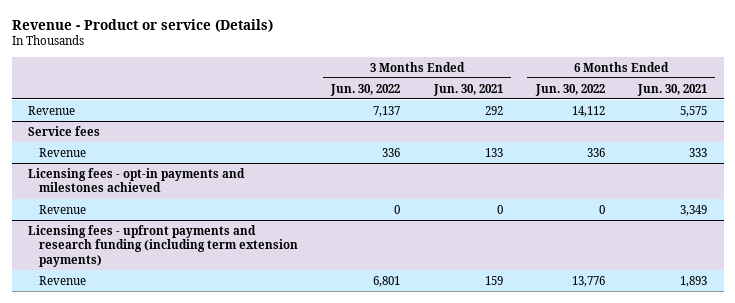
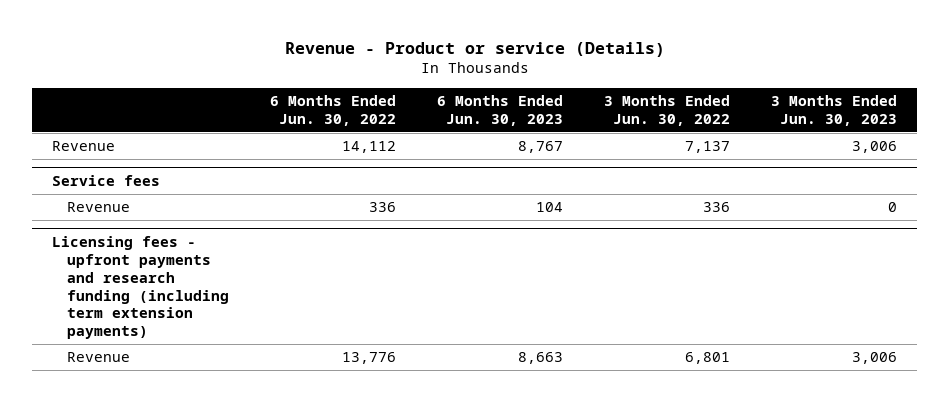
- | 3 Months Ended Jun. 30, 2022 | 3 Months Ended Jun. 30, 2021 | 6 Months Ended Jun. 30, 2022 | 6 Months Ended Jun. 30, 2021
+ | 6 Months Ended Jun. 30, 2022 | 6 Months Ended Jun. 30, 2023 | 3 Months Ended Jun. 30, 2022 | 3 Months Ended Jun. 30, 2023
- Licensing fees - opt-in payments and milestones achieved
- Revenue | 0 | 0 | 0 | 3,349

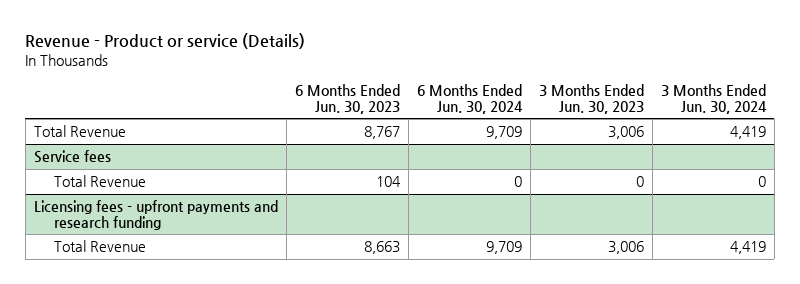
- | 6 Months Ended Jun. 30, 2022 | 6 Months Ended Jun. 30, 2023 | 3 Months Ended Jun. 30, 2022 | 3 Months Ended Jun. 30, 2023
+ | 6 Months Ended Jun. 30, 2023 | 6 Months Ended Jun. 30, 2024 | 3 Months Ended Jun. 30, 2023 | 3 Months Ended Jun. 30, 2024
- Revenue | 14,112 | 8,767 | 7,137 | 3,006
+ Total Revenue | 8,767 | 9,709 | 3,006 | 4,419
@ Service fees
- Revenue | 336 | 104 | 336 | 0
- Licensing fees - upfront payments and research funding (including term extension payments)
- Revenue | 13,776 | 8,663 | 6,801 | 3,006
@ Service fees
+ Total Revenue | 104 | 0 | 0 | 0
+ Licensing fees - upfront payments and research funding
+ Total Revenue | 8,663 | 9,709 | 3,006 | 4,419

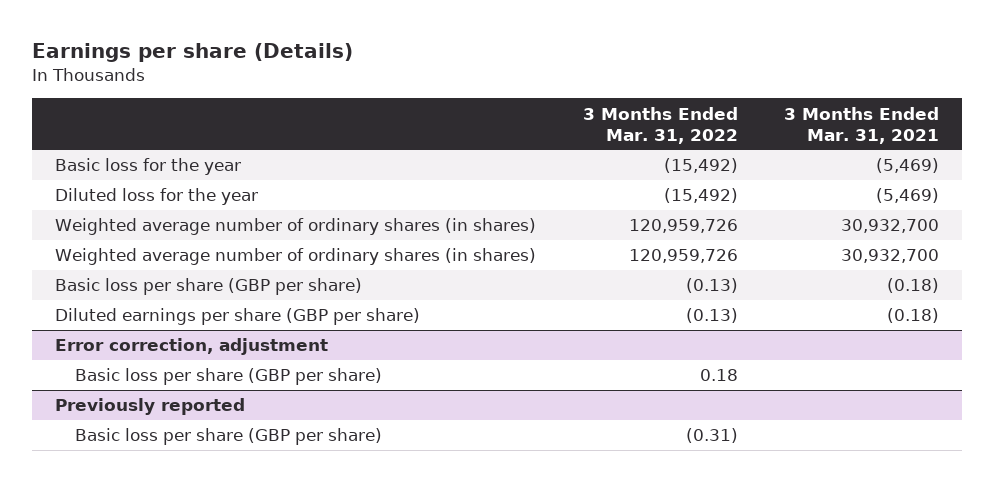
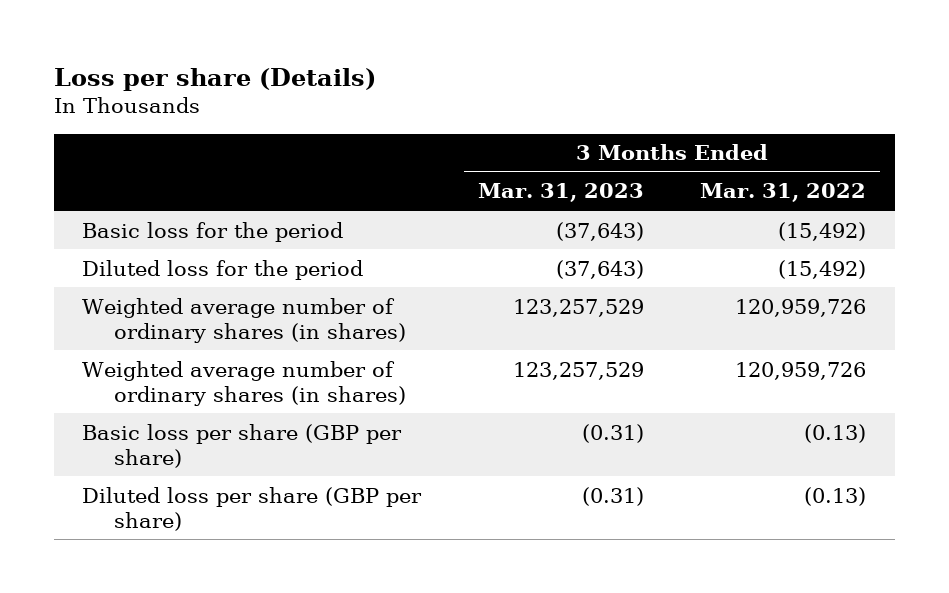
- Earnings per share (Details)
+ Loss per share (Details)
- | 3 Months Ended Mar. 31, 2022 | 3 Months Ended Mar. 31, 2021
+ | 3 Months Ended Mar. 31, 2023 | 3 Months Ended Mar. 31, 2022
- Basic loss for the year | (15,492) | (5,469)
- Diluted loss for the year | (15,492) | (5,469)
+ Basic loss for the period | (37,643) | (15,492)
+ Diluted loss for the period | (37,643) | (15,492)
- Diluted earnings per share (GBP per share) | (0.13) | (0.18)
- Error correction, adjustment
- Basic loss per share (GBP per share) | 0.18 |
- Previously reported
- Basic loss per share (GBP per share) | (0.31) |
+ Diluted loss per share (GBP per share) | (0.31) | (0.13)

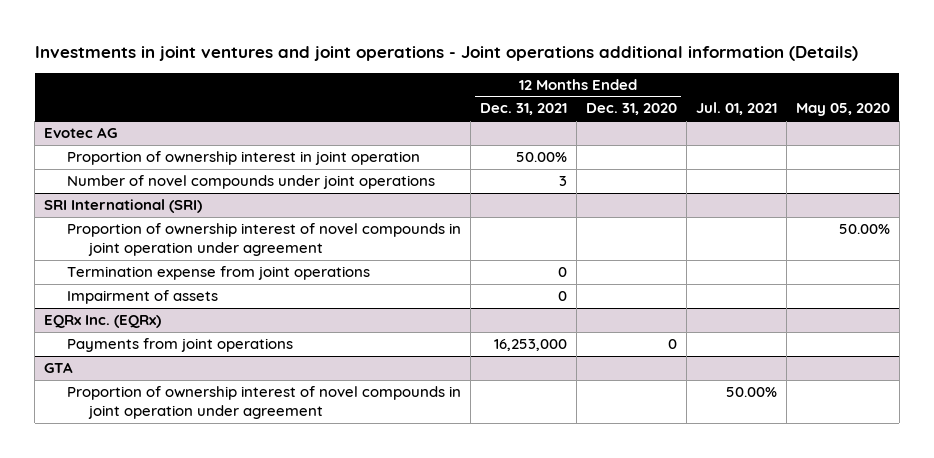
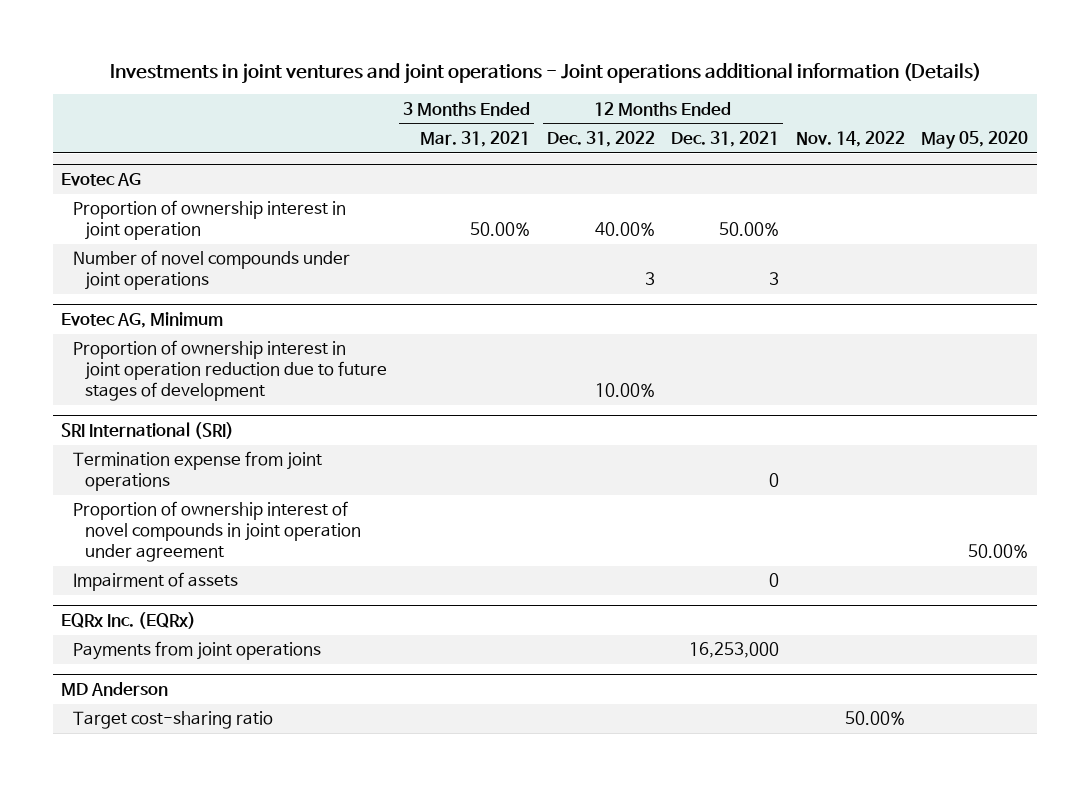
- | 12 Months Ended Dec. 31, 2021 | 12 Months Ended Dec. 31, 2020 | Jul. 01, 2021 | May 05, 2020
+ | 3 Months Ended Mar. 31, 2021 | 12 Months Ended Dec. 31, 2022 | 12 Months Ended Dec. 31, 2021 | Nov. 14, 2022 | May 05, 2020
+ Evotec AG, Minimum
+ Proportion of ownership interest in joint operation reduction due to future stages of development | | 10.00% | | |
@ SRI International (SRI)
moved down: Proportion of ownership interest of novel compounds in joint operation under agreement | | | | | 50.00%
- GTA
- Proportion of ownership interest of novel compounds in joint operation under agreement | | | 50.00% |
+ MD Anderson
+ Target cost-sharing ratio | | | | 50.00% |

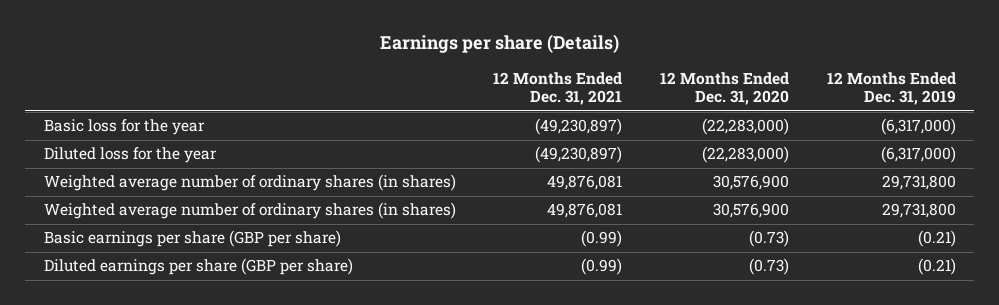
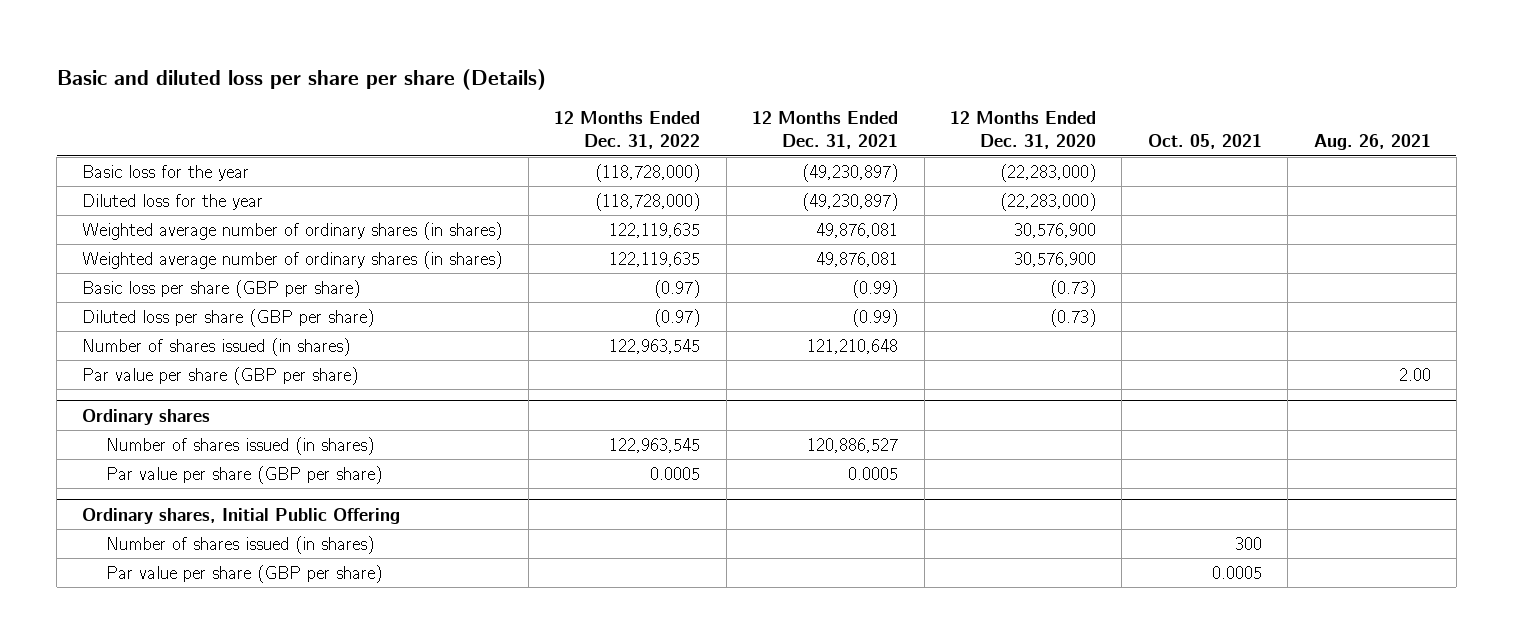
- Earnings per share (Details)
+ Basic and diluted loss per share per share (Details)
- | 12 Months Ended Dec. 31, 2021 | 12 Months Ended Dec. 31, 2020 | 12 Months Ended Dec. 31, 2019
+ | 12 Months Ended Dec. 31, 2022 | 12 Months Ended Dec. 31, 2021 | 12 Months Ended Dec. 31, 2020 | Oct. 05, 2021 | Aug. 26, 2021
- Basic earnings per share (GBP per share) | (0.99) | (0.73) | (0.21)
- Diluted earnings per share (GBP per share) | (0.99) | (0.73) | (0.21)
+ Basic loss per share (GBP per share) | (0.97) | (0.99) | (0.73) | |
+ Diluted loss per share (GBP per share) | (0.97) | (0.99) | (0.73) | |
+ Number of shares issued (in shares) | 122,963,545 | 121,210,648 | | |
+ Par value per share (GBP per share) | | | | | 2.00
+ Ordinary shares
+ Number of shares issued (in shares) | 122,963,545 | 120,886,527 | | |
+ Par value per share (GBP per share) | 0.0005 | 0.0005 | | |
+ Ordinary shares, Initial Public Offering
+ Number of shares issued (in shares) | | | | 300 |
+ Par value per share (GBP per share) | | | | 0.0005 |

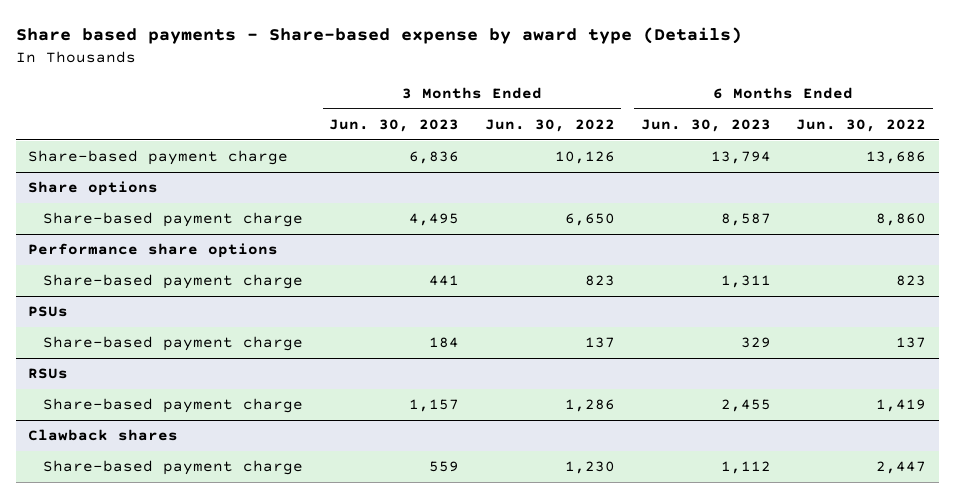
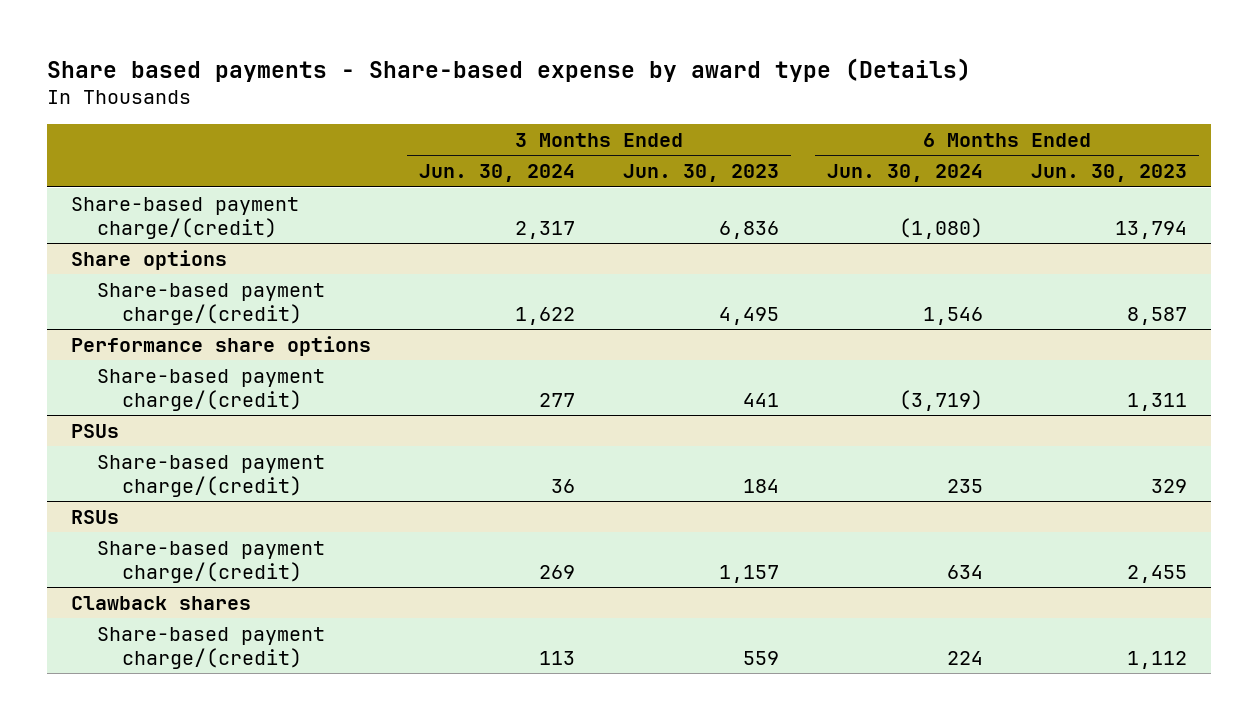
- | 3 Months Ended Jun. 30, 2023 | 3 Months Ended Jun. 30, 2022 | 6 Months Ended Jun. 30, 2023 | 6 Months Ended Jun. 30, 2022
+ | 3 Months Ended Jun. 30, 2024 | 3 Months Ended Jun. 30, 2023 | 6 Months Ended Jun. 30, 2024 | 6 Months Ended Jun. 30, 2023
- Share-based payment charge | 6,836 | 10,126 | 13,794 | 13,686
+ Share-based payment charge/(credit) | 2,317 | 6,836 | (1,080) | 13,794
@ Share options
- Share-based payment charge | 4,495 | 6,650 | 8,587 | 8,860
+ Share-based payment charge/(credit) | 1,622 | 4,495 | 1,546 | 8,587
@ Performance share options
- Share-based payment charge | 441 | 823 | 1,311 | 823
+ Share-based payment charge/(credit) | 277 | 441 | (3,719) | 1,311
@ PSUs
- Share-based payment charge | 184 | 137 | 329 | 137
+ Share-based payment charge/(credit) | 36 | 184 | 235 | 329
@ RSUs
- Share-based payment charge | 1,157 | 1,286 | 2,455 | 1,419
+ Share-based payment charge/(credit) | 269 | 1,157 | 634 | 2,455
@ Clawback shares
- Share-based payment charge | 559 | 1,230 | 1,112 | 2,447
+ Share-based payment charge/(credit) | 113 | 559 | 224 | 1,112

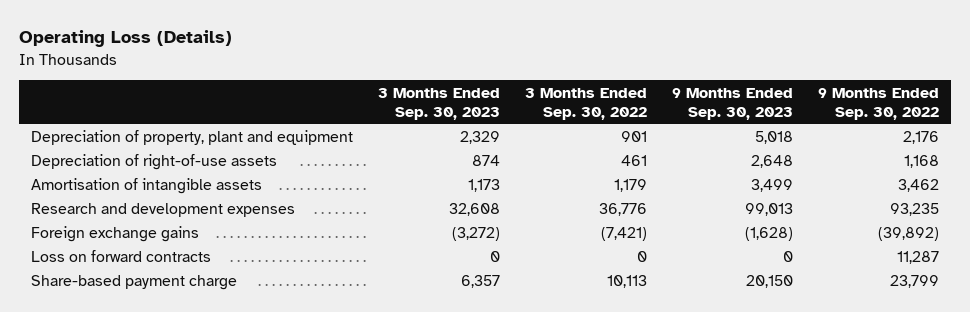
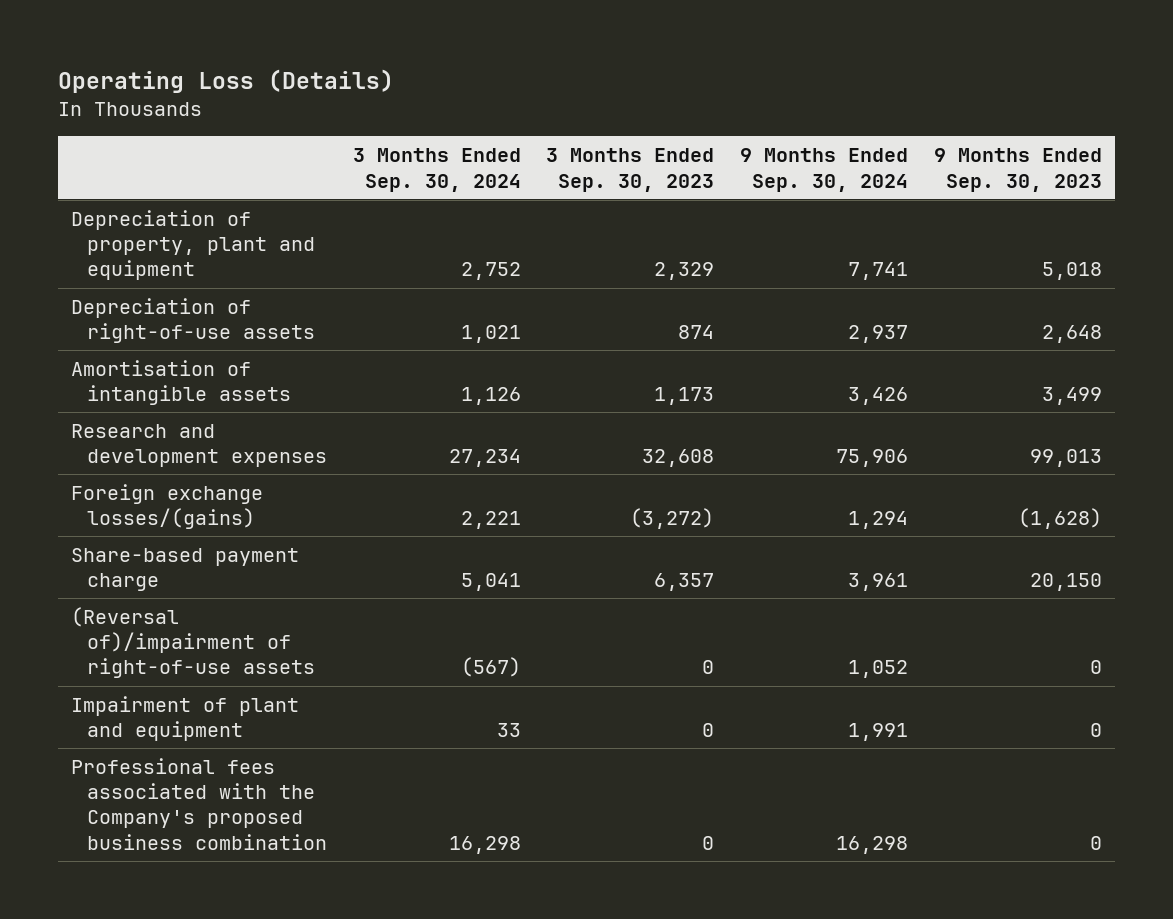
- | 3 Months Ended Sep. 30, 2023 | 3 Months Ended Sep. 30, 2022 | 9 Months Ended Sep. 30, 2023 | 9 Months Ended Sep. 30, 2022
+ | 3 Months Ended Sep. 30, 2024 | 3 Months Ended Sep. 30, 2023 | 9 Months Ended Sep. 30, 2024 | 9 Months Ended Sep. 30, 2023
- Foreign exchange gains | (3,272) | (7,421) | (1,628) | (39,892)
- Loss on forward contracts | 0 | 0 | 0 | 11,287
+ Foreign exchange losses/(gains) | 2,221 | (3,272) | 1,294 | (1,628)
+ (Reversal of)/impairment of right-of-use assets | (567) | 0 | 1,052 | 0
+ Impairment of plant and equipment | 33 | 0 | 1,991 | 0
+ Professional fees associated with the Company's proposed business combination | 16,298 | 0 | 16,298 | 0

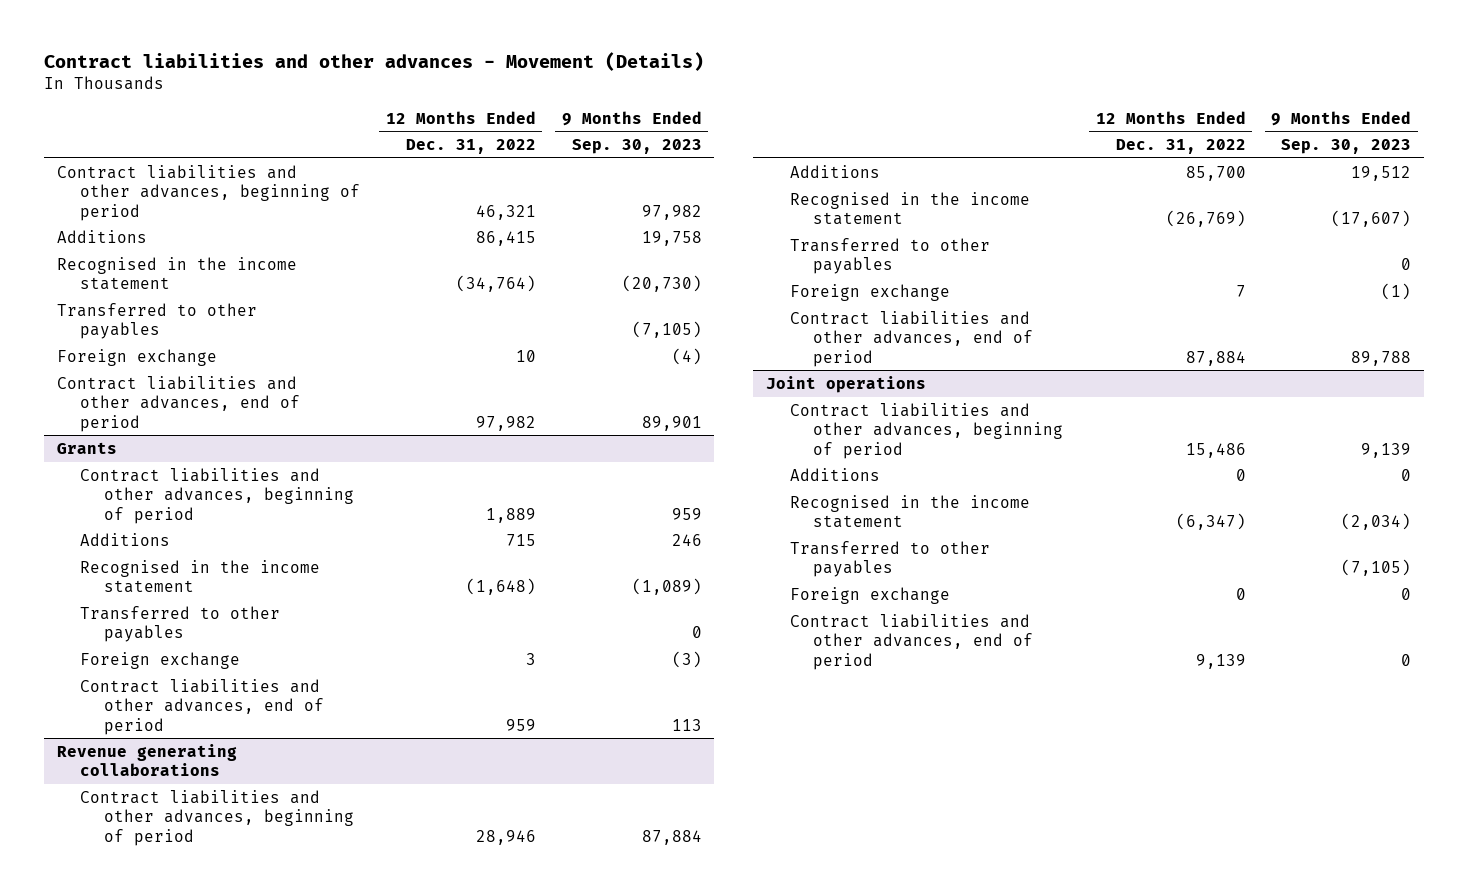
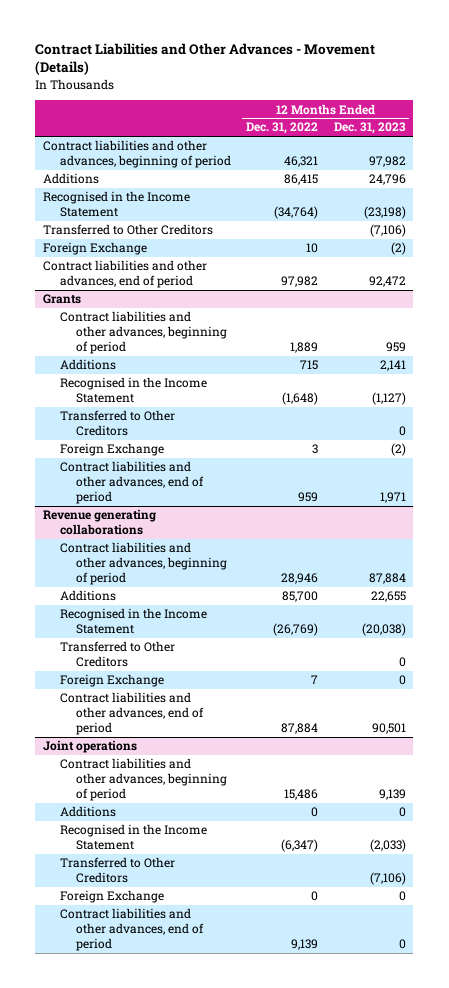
- Contract liabilities and other advances - Movement (Details)
+ Contract Liabilities and Other Advances - Movement (Details)
- | 12 Months Ended Dec. 31, 2022 | 9 Months Ended Sep. 30, 2023
+ | 12 Months Ended Dec. 31, 2022 | 12 Months Ended Dec. 31, 2023
- Recognised in the income statement | (34,764) | (20,730)
- Transferred to other payables | | (7,105)
- Foreign exchange | 10 | (4)
+ Recognised in the Income Statement | (34,764) | (23,198)
+ Transferred to Other Creditors | | (7,106)
+ Foreign Exchange | 10 | (2)
@ Grants
- Recognised in the income statement | (1,648) | (1,089)
- Transferred to other payables | | 0
- Foreign exchange | 3 | (3)
+ Recognised in the Income Statement | (1,648) | (1,127)
+ Transferred to Other Creditors | | 0
+ Foreign Exchange | 3 | (2)
@ Revenue generating collaborations
- Recognised in the income statement | (26,769) | (17,607)
- Transferred to other payables | | 0
- Foreign exchange | 7 | (1)
+ Recognised in the Income Statement | (26,769) | (20,038)
+ Transferred to Other Creditors | | 0
+ Foreign Exchange | 7 | 0
@ Joint operations
- Recognised in the income statement | (6,347) | (2,034)
- Transferred to other payables | | (7,105)
- Foreign exchange | 0 | 0
+ Recognised in the Income Statement | (6,347) | (2,033)
+ Transferred to Other Creditors | | (7,106)
+ Foreign Exchange | 0 | 0

